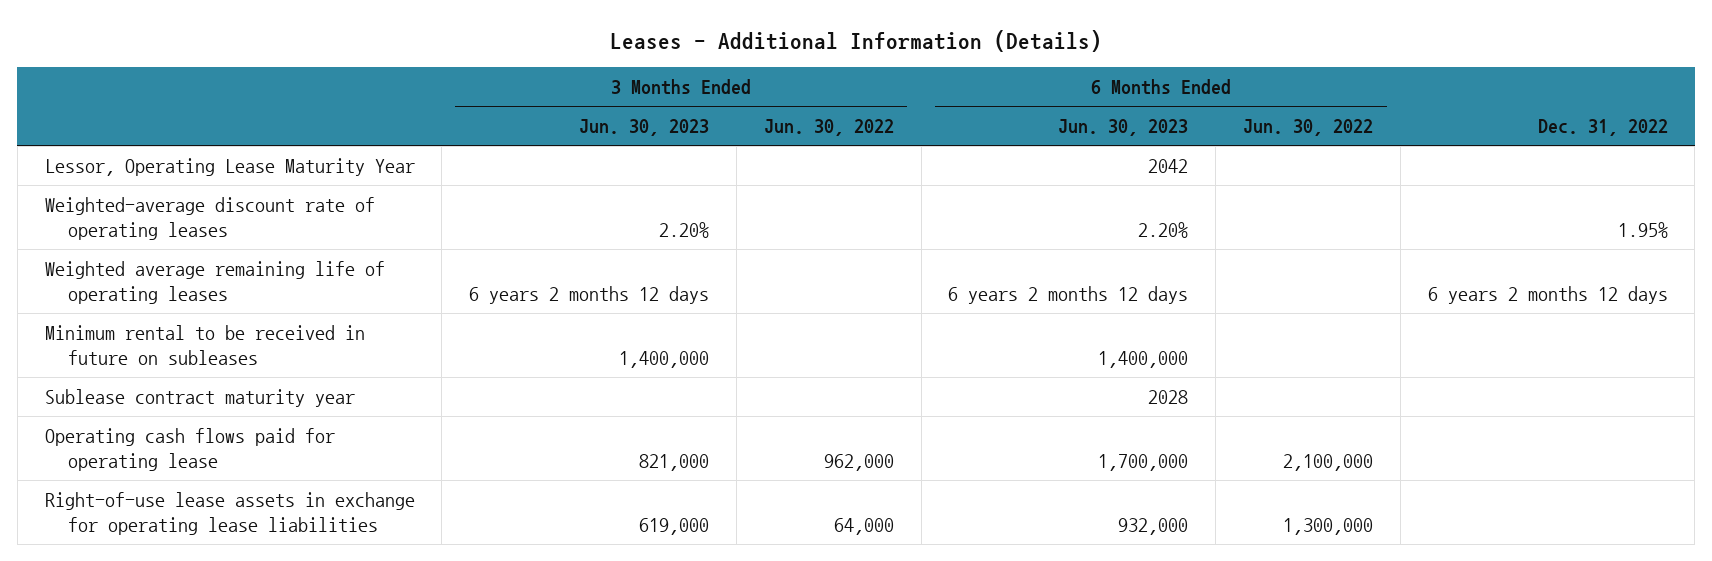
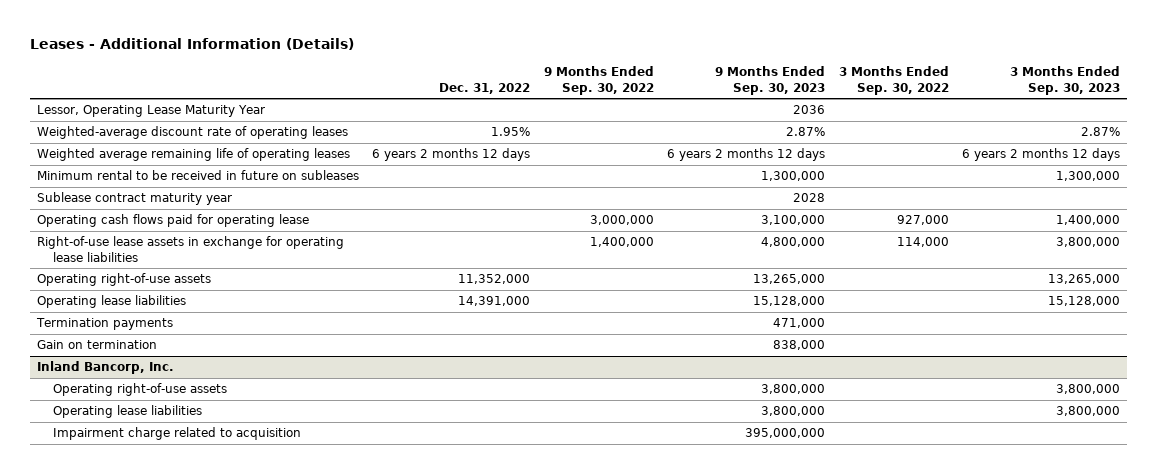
- | 3 Months Ended Jun. 30, 2023 | 3 Months Ended Jun. 30, 2022 | 6 Months Ended Jun. 30, 2023 | 6 Months Ended Jun. 30, 2022 | Dec. 31, 2022
+ | Dec. 31, 2022 | 9 Months Ended Sep. 30, 2022 | 9 Months Ended Sep. 30, 2023 | 3 Months Ended Sep. 30, 2022 | 3 Months Ended Sep. 30, 2023
+ Operating right-of-use assets | 11,352,000 | | 13,265,000 | | 13,265,000
+ Operating lease liabilities | 14,391,000 | | 15,128,000 | | 15,128,000
+ Termination payments | | | 471,000 | |
+ Gain on termination | | | 838,000 | |
+ Inland Bancorp, Inc.
+ Operating right-of-use assets | | | 3,800,000 | | 3,800,000
+ Operating lease liabilities | | | 3,800,000 | | 3,800,000
+ Impairment charge related to acquisition | | | 395,000,000 | |

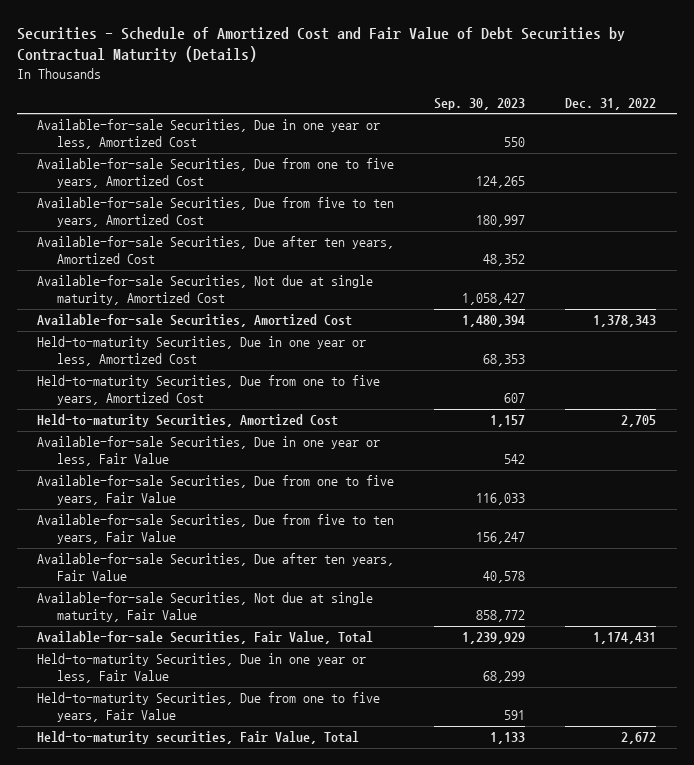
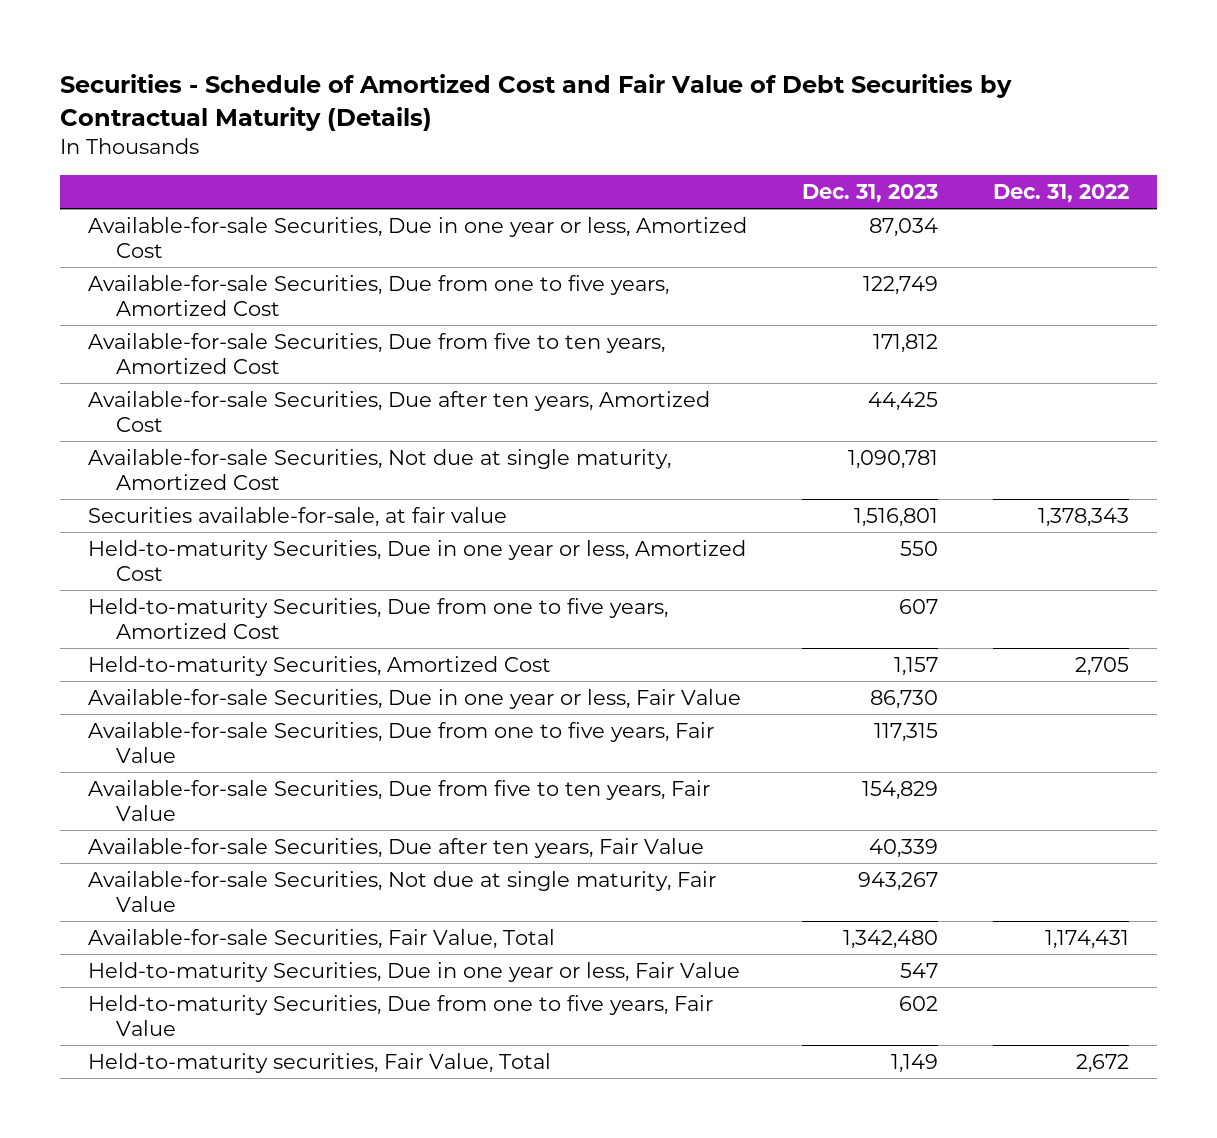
- | Sep. 30, 2023 | Dec. 31, 2022
+ | Dec. 31, 2023 | Dec. 31, 2022
- Available-for-sale Securities, Amortized Cost | 1,480,394 | 1,378,343
+ Securities available-for-sale, at fair value | 1,516,801 | 1,378,343

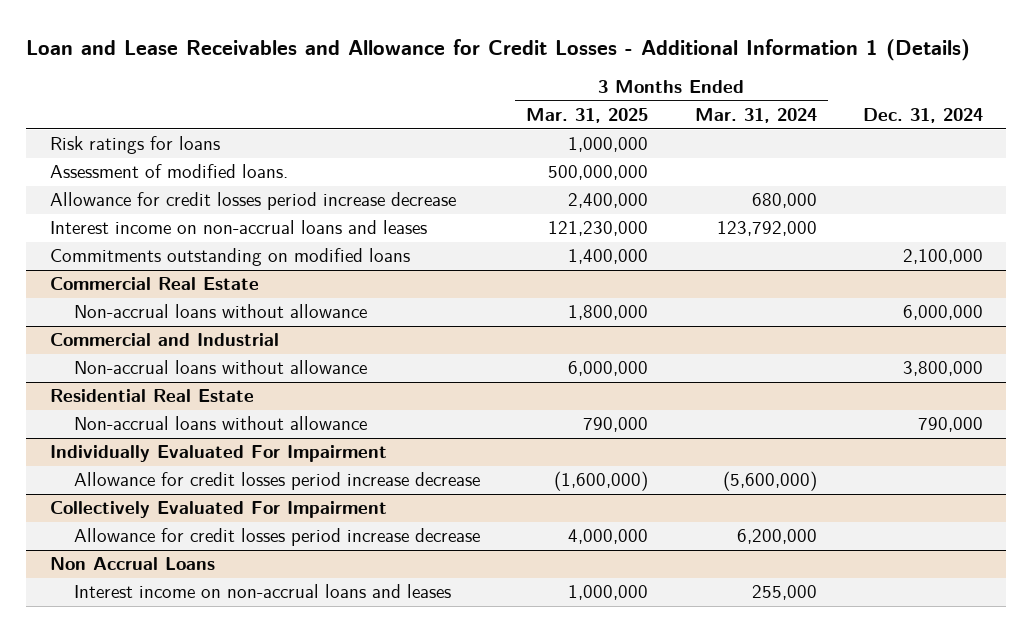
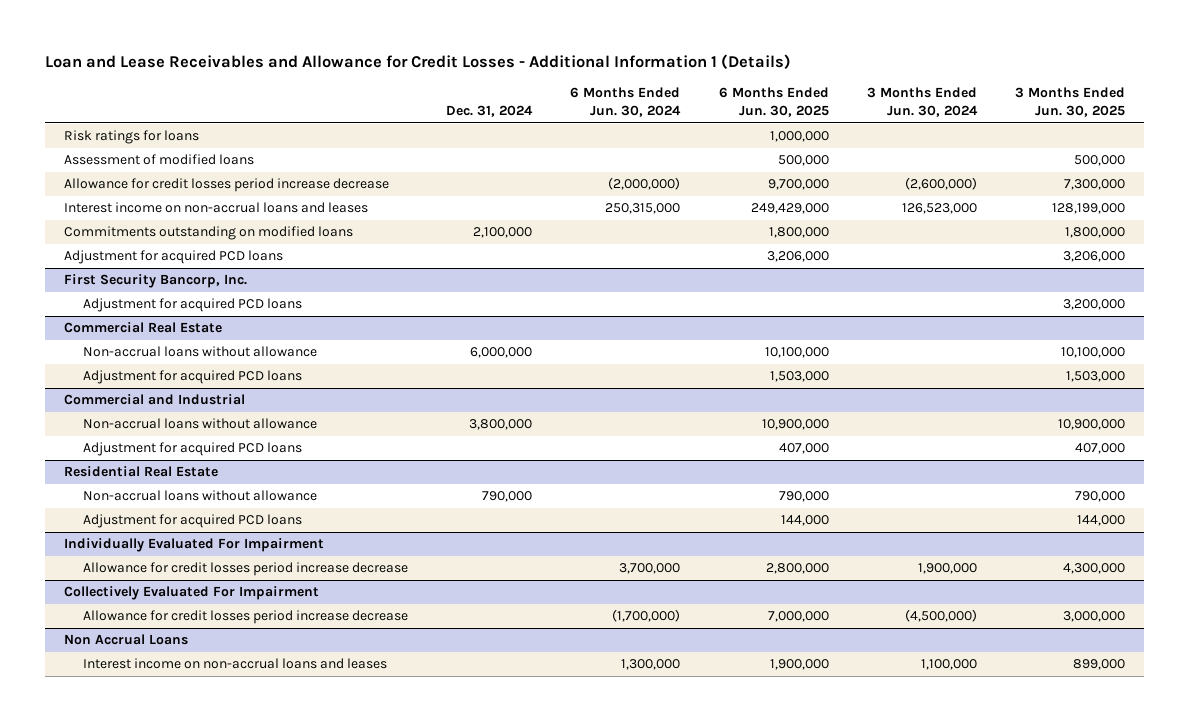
- | 3 Months Ended Mar. 31, 2025 | 3 Months Ended Mar. 31, 2024 | Dec. 31, 2024
+ | Dec. 31, 2024 | 6 Months Ended Jun. 30, 2024 | 6 Months Ended Jun. 30, 2025 | 3 Months Ended Jun. 30, 2024 | 3 Months Ended Jun. 30, 2025
- Assessment of modified loans. | 500,000,000 | |
+ Assessment of modified loans | | | 500,000 | | 500,000
+ Adjustment for acquired PCD loans | | | 3,206,000 | | 3,206,000
+ First Security Bancorp, Inc.
+ Adjustment for acquired PCD loans | | | | | 3,200,000
@ Commercial Real Estate
+ Adjustment for acquired PCD loans | | | 1,503,000 | | 1,503,000
@ Commercial and Industrial
+ Adjustment for acquired PCD loans | | | 407,000 | | 407,000
@ Residential Real Estate
+ Adjustment for acquired PCD loans | | | 144,000 | | 144,000

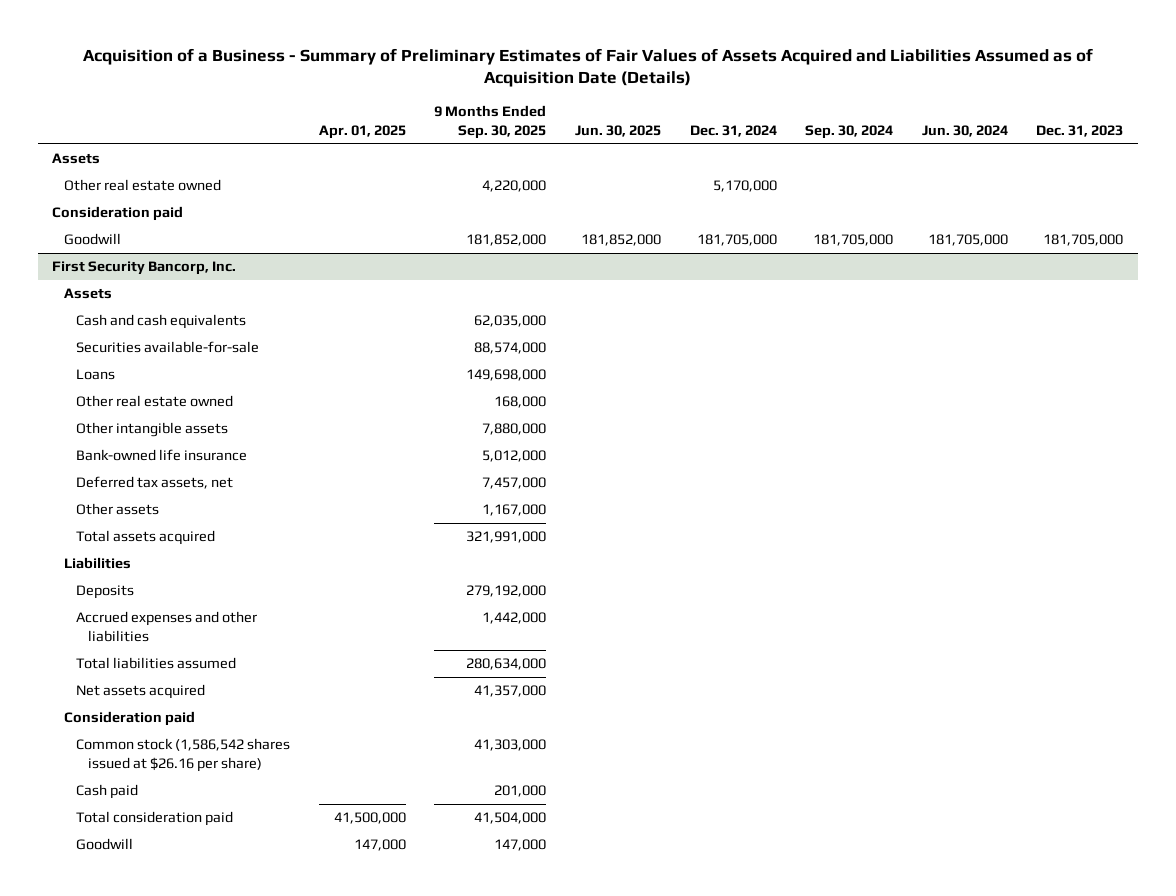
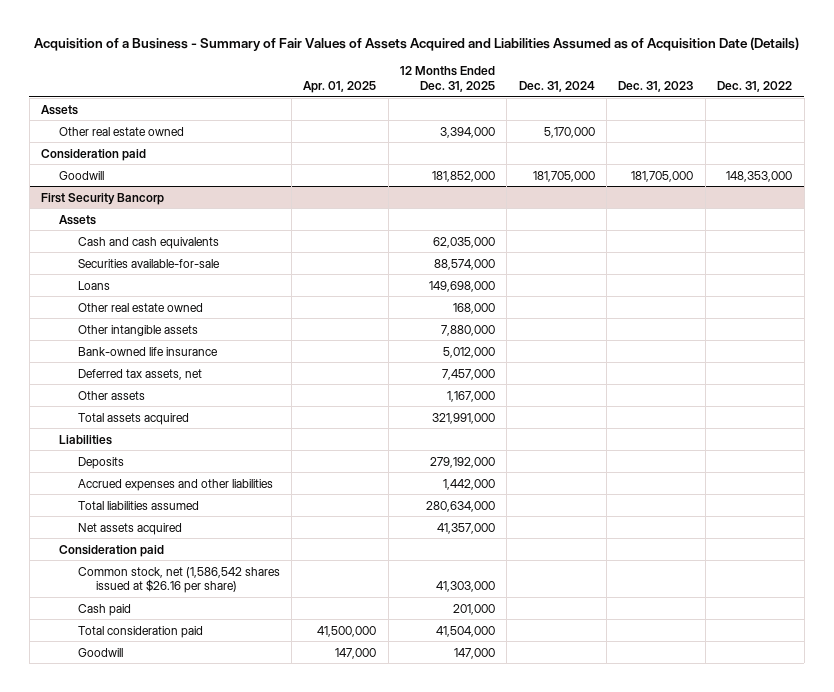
- Acquisition of a Business - Summary of Preliminary Estimates of Fair Values of Assets Acquired and Liabilities Assumed as of Acquisition Date (Details)
+ Acquisition of a Business - Summary of Fair Values of Assets Acquired and Liabilities Assumed as of Acquisition Date (Details)
- | Apr. 01, 2025 | 9 Months Ended Sep. 30, 2025 | Jun. 30, 2025 | Dec. 31, 2024 | Sep. 30, 2024 | Jun. 30, 2024 | Dec. 31, 2023
+ | Apr. 01, 2025 | 12 Months Ended Dec. 31, 2025 | Dec. 31, 2024 | Dec. 31, 2023 | Dec. 31, 2022
- First Security Bancorp, Inc.
+ First Security Bancorp
- Common stock (1,586,542 shares issued at $26.16 per share) | | 41,303,000 | | | | |
+ Common stock, net (1,586,542 shares issued at $26.16 per share) | | 41,303,000 | | |

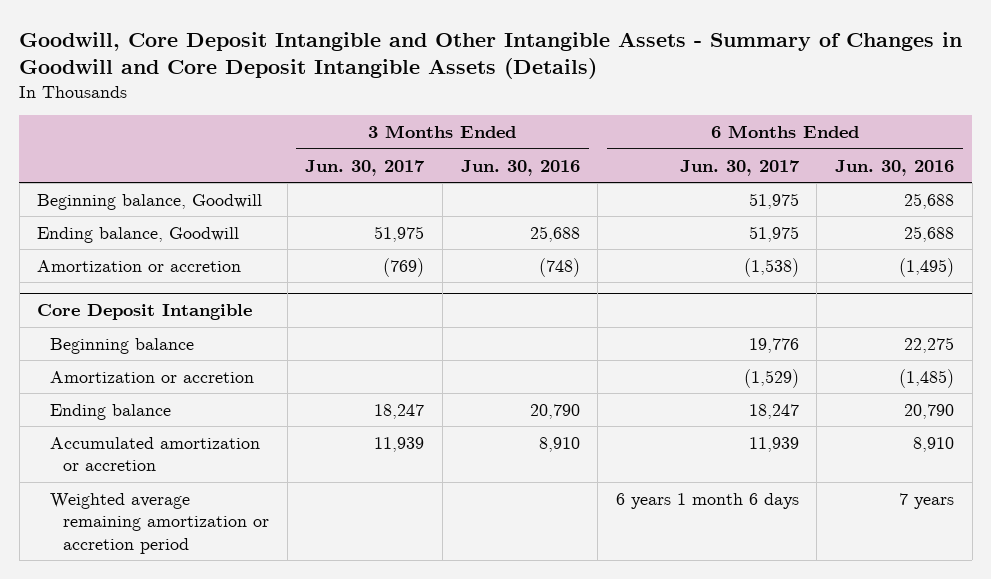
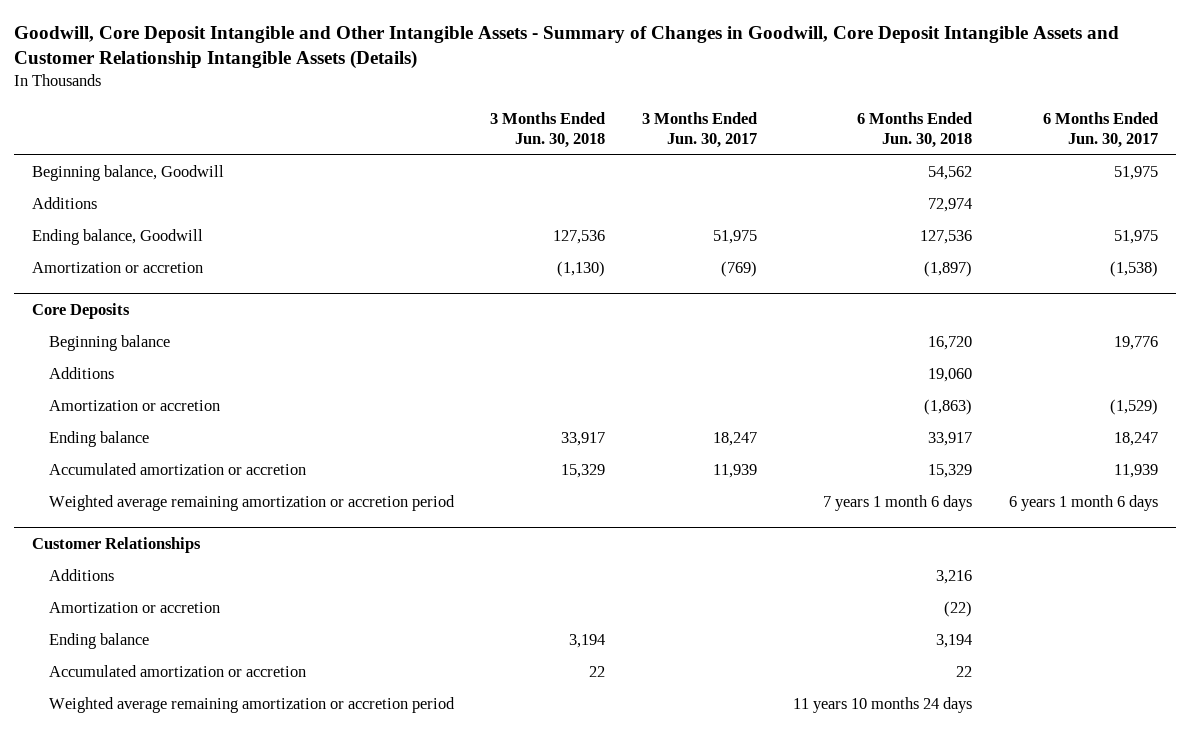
- Goodwill, Core Deposit Intangible and Other Intangible Assets - Summary of Changes in Goodwill and Core Deposit Intangible Assets (Details)
+ Goodwill, Core Deposit Intangible and Other Intangible Assets - Summary of Changes in Goodwill, Core Deposit Intangible Assets and Customer Relationship Intangible Assets (Details)
- | 3 Months Ended Jun. 30, 2017 | 3 Months Ended Jun. 30, 2016 | 6 Months Ended Jun. 30, 2017 | 6 Months Ended Jun. 30, 2016
+ | 3 Months Ended Jun. 30, 2018 | 3 Months Ended Jun. 30, 2017 | 6 Months Ended Jun. 30, 2018 | 6 Months Ended Jun. 30, 2017
+ Additions | | | 72,974 |
- Core Deposit Intangible
+ Core Deposits
+ Additions | | | 19,060 |
+ Customer Relationships
+ Additions | | | 3,216 |
+ Amortization or accretion | | | (22) |
+ Ending balance | 3,194 | | 3,194 |
+ Accumulated amortization or accretion | 22 | | 22 |
+ Weighted average remaining amortization or accretion period | | | 11 years 10 months 24 days |

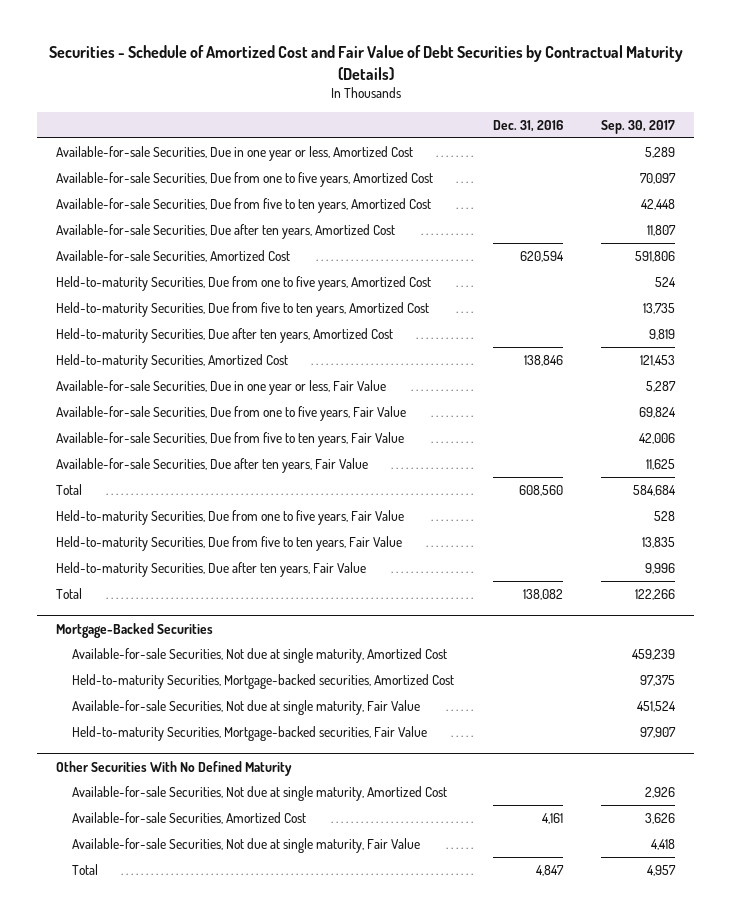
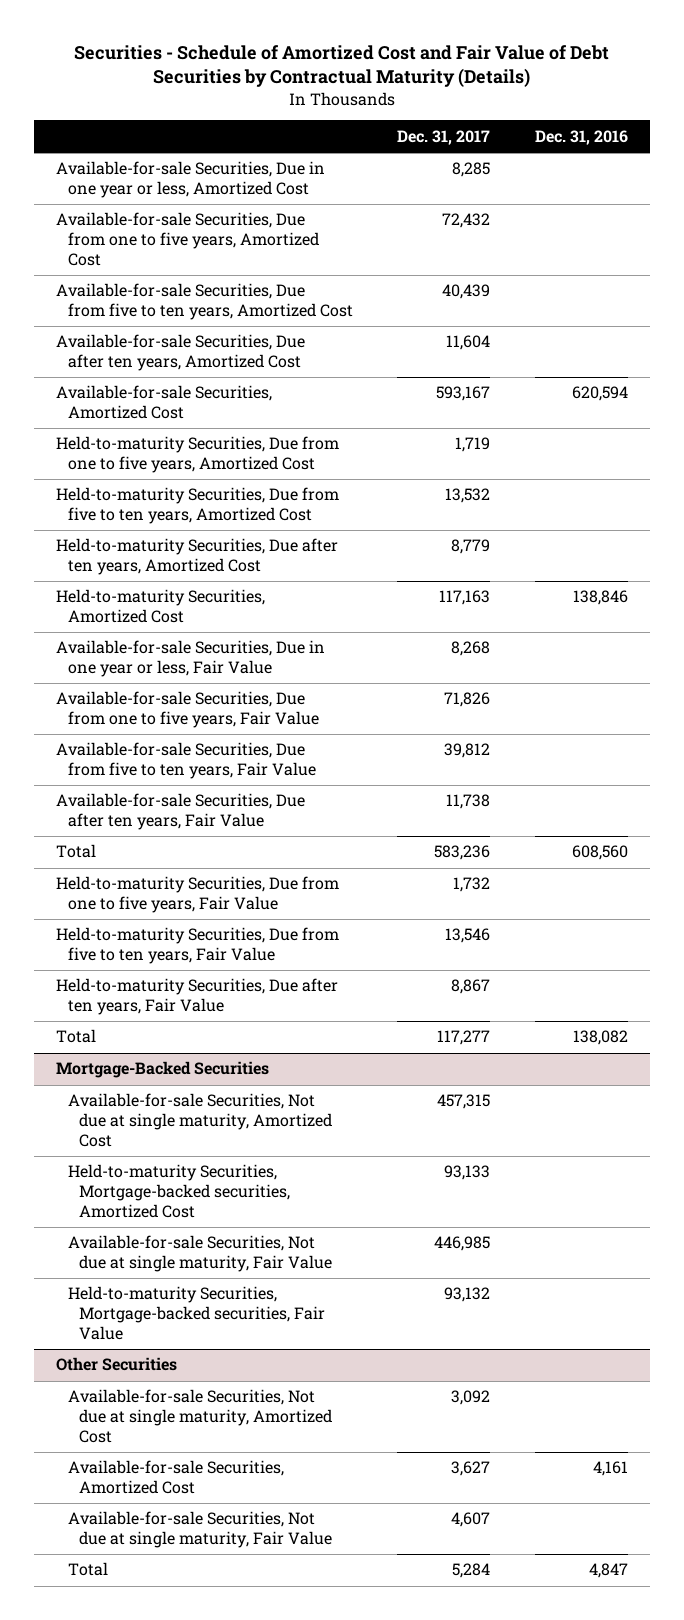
- | Dec. 31, 2016 | Sep. 30, 2017
+ | Dec. 31, 2017 | Dec. 31, 2016
- Other Securities With No Defined Maturity
+ Other Securities

